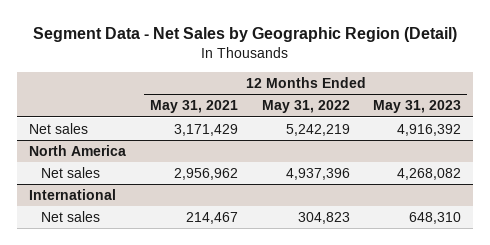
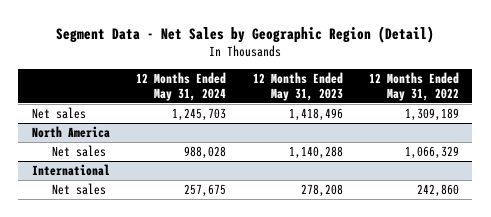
- | 12 Months Ended May 31, 2021 | 12 Months Ended May 31, 2022 | 12 Months Ended May 31, 2023
+ | 12 Months Ended May 31, 2024 | 12 Months Ended May 31, 2023 | 12 Months Ended May 31, 2022
- Net sales | 3,171,429 | 5,242,219 | 4,916,392
+ Net sales | 1,245,703 | 1,418,496 | 1,309,189
@ North America
- Net sales | 2,956,962 | 4,937,396 | 4,268,082
+ Net sales | 988,028 | 1,140,288 | 1,066,329
@ International
- Net sales | 214,467 | 304,823 | 648,310
+ Net sales | 257,675 | 278,208 | 242,860

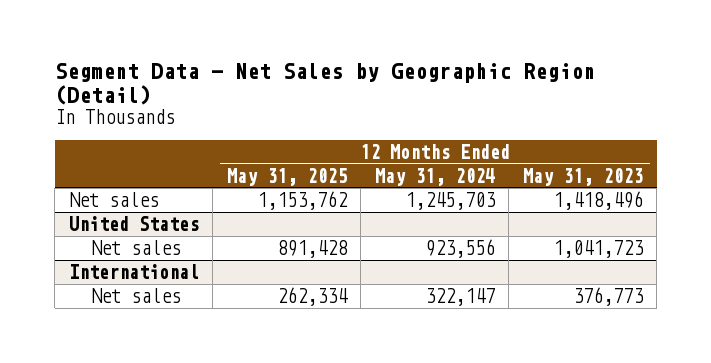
- | 12 Months Ended May 31, 2024 | 12 Months Ended May 31, 2023 | 12 Months Ended May 31, 2022
+ | 12 Months Ended May 31, 2025 | 12 Months Ended May 31, 2024 | 12 Months Ended May 31, 2023
- North America
- Net sales | 988,028 | 1,140,288 | 1,066,329
+ United States
+ Net sales | 891,428 | 923,556 | 1,041,723
@ International
- Net sales | 257,675 | 278,208 | 242,860
+ Net sales | 262,334 | 322,147 | 376,773

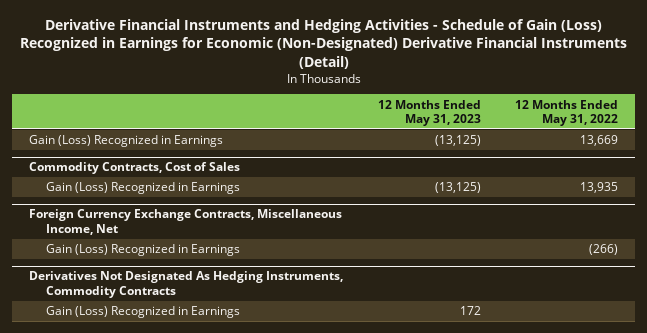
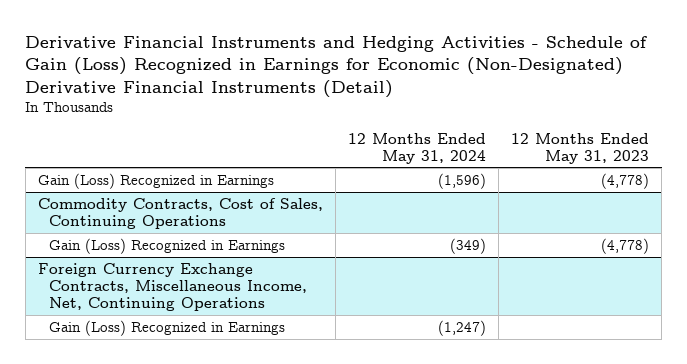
- | 12 Months Ended May 31, 2023 | 12 Months Ended May 31, 2022
+ | 12 Months Ended May 31, 2024 | 12 Months Ended May 31, 2023
- Gain (Loss) Recognized in Earnings | (13,125) | 13,669
- Commodity Contracts, Cost of Sales
- Gain (Loss) Recognized in Earnings | (13,125) | 13,935
- Foreign Currency Exchange Contracts, Miscellaneous Income, Net
+ Gain (Loss) Recognized in Earnings | (1,596) | (4,778)
+ Commodity Contracts, Cost of Sales, Continuing Operations
+ Gain (Loss) Recognized in Earnings | (349) | (4,778)
+ Foreign Currency Exchange Contracts, Miscellaneous Income, Net, Continuing Operations
- Derivatives Not Designated As Hedging Instruments, Commodity Contracts
- Gain (Loss) Recognized in Earnings | 172 |

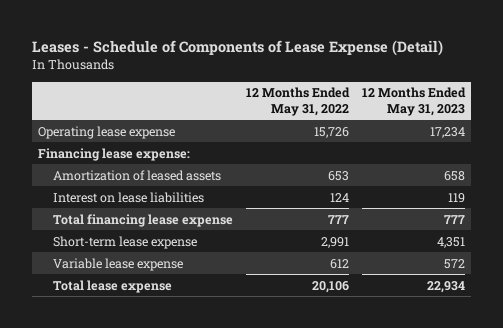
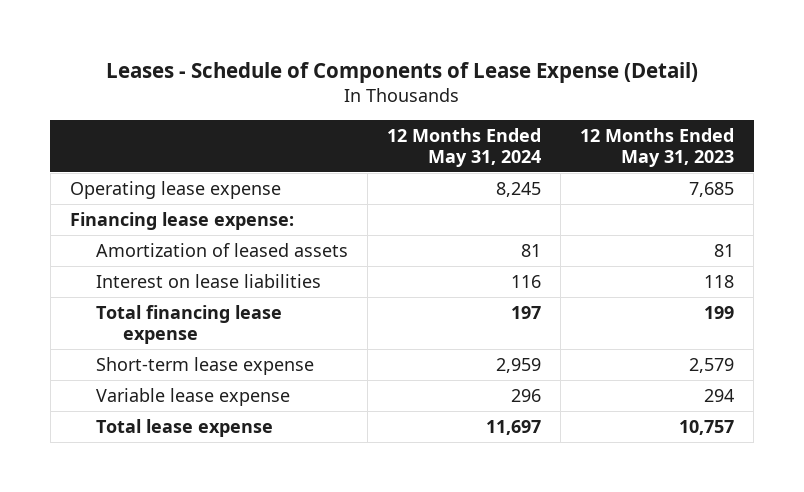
- | 12 Months Ended May 31, 2022 | 12 Months Ended May 31, 2023
+ | 12 Months Ended May 31, 2024 | 12 Months Ended May 31, 2023
- Operating lease expense | 15,726 | 17,234
+ Operating lease expense | 8,245 | 7,685
- Amortization of leased assets | 653 | 658
- Interest on lease liabilities | 124 | 119
- Total financing lease expense | 777 | 777
- Short-term lease expense | 2,991 | 4,351
- Variable lease expense | 612 | 572
- Total lease expense | 20,106 | 22,934
+ Amortization of leased assets | 81 | 81
+ Interest on lease liabilities | 116 | 118
+ Total financing lease expense | 197 | 199
+ Short-term lease expense | 2,959 | 2,579
+ Variable lease expense | 296 | 294
+ Total lease expense | 11,697 | 10,757

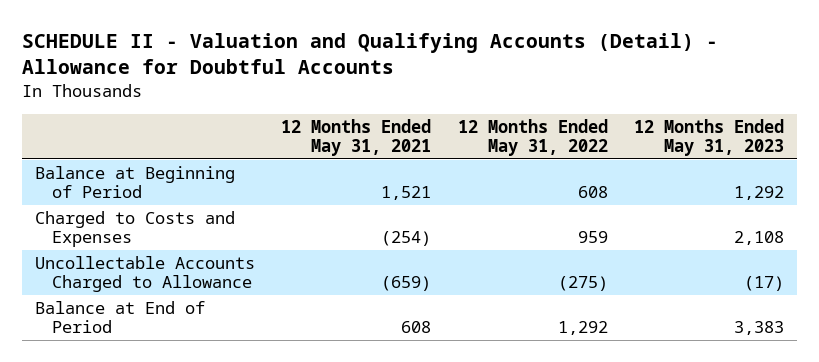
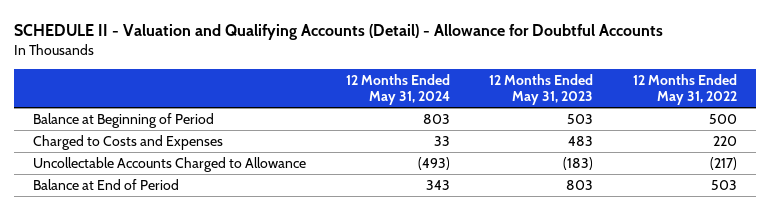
- | 12 Months Ended May 31, 2021 | 12 Months Ended May 31, 2022 | 12 Months Ended May 31, 2023
+ | 12 Months Ended May 31, 2024 | 12 Months Ended May 31, 2023 | 12 Months Ended May 31, 2022
- Balance at Beginning of Period | 1,521 | 608 | 1,292
- Charged to Costs and Expenses | (254) | 959 | 2,108
- Uncollectable Accounts Charged to Allowance | (659) | (275) | (17)
- Balance at End of Period | 608 | 1,292 | 3,383
+ Balance at Beginning of Period | 803 | 503 | 500
+ Charged to Costs and Expenses | 33 | 483 | 220
+ Uncollectable Accounts Charged to Allowance | (493) | (183) | (217)
+ Balance at End of Period | 343 | 803 | 503

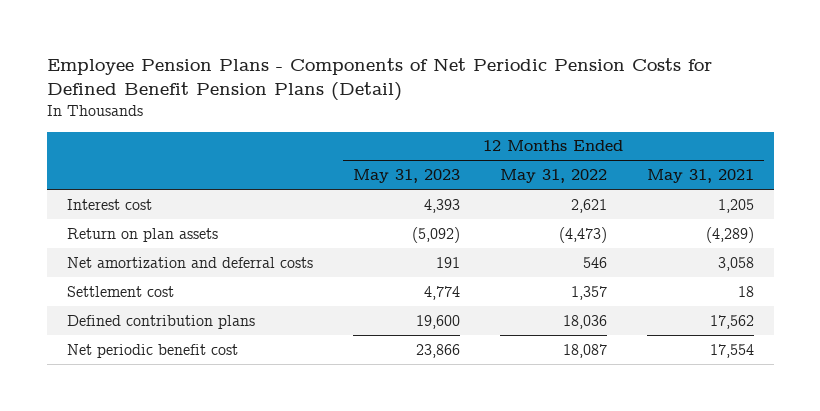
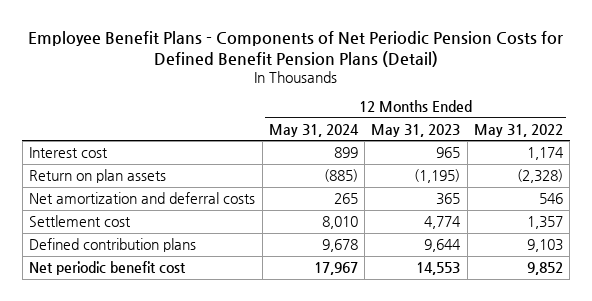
- Employee Pension Plans - Components of Net Periodic Pension Costs for Defined Benefit Pension Plans (Detail)
+ Employee Benefit Plans - Components of Net Periodic Pension Costs for Defined Benefit Pension Plans (Detail)
- | 12 Months Ended May 31, 2023 | 12 Months Ended May 31, 2022 | 12 Months Ended May 31, 2021
+ | 12 Months Ended May 31, 2024 | 12 Months Ended May 31, 2023 | 12 Months Ended May 31, 2022
- Interest cost | 4,393 | 2,621 | 1,205
- Return on plan assets | (5,092) | (4,473) | (4,289)
- Net amortization and deferral costs | 191 | 546 | 3,058
+ Interest cost | 899 | 965 | 1,174
+ Return on plan assets | (885) | (1,195) | (2,328)
+ Net amortization and deferral costs | 265 | 365 | 546
- Defined contribution plans | 19,600 | 18,036 | 17,562
- Net periodic benefit cost | 23,866 | 18,087 | 17,554
+ Defined contribution plans | 9,678 | 9,644 | 9,103
+ Net periodic benefit cost | 17,967 | 14,553 | 9,852

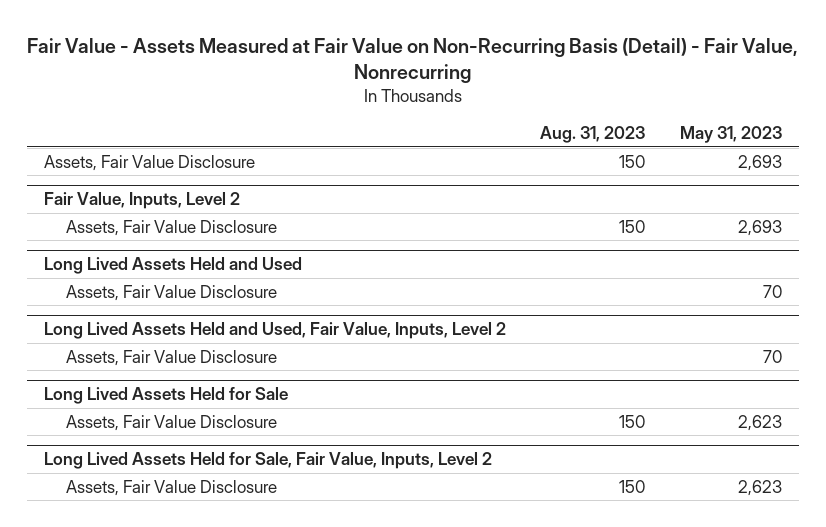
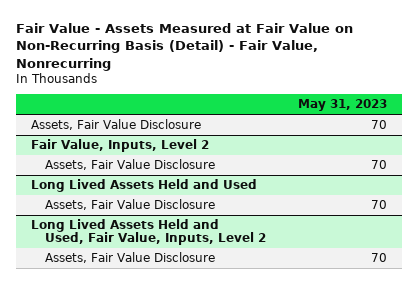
- | Aug. 31, 2023 | May 31, 2023
+ | May 31, 2023
- Assets, Fair Value Disclosure | 150 | 2,693
+ Assets, Fair Value Disclosure | 70
@ Fair Value, Inputs, Level 2
- Assets, Fair Value Disclosure | 150 | 2,693
+ Assets, Fair Value Disclosure | 70
- Long Lived Assets Held for Sale
- Assets, Fair Value Disclosure | 150 | 2,623
- Long Lived Assets Held for Sale, Fair Value, Inputs, Level 2
- Assets, Fair Value Disclosure | 150 | 2,623

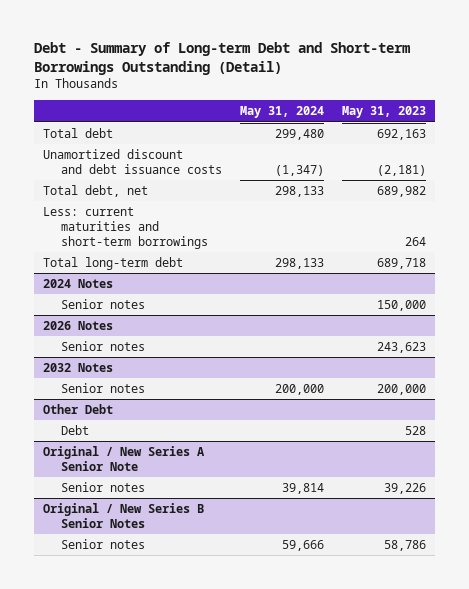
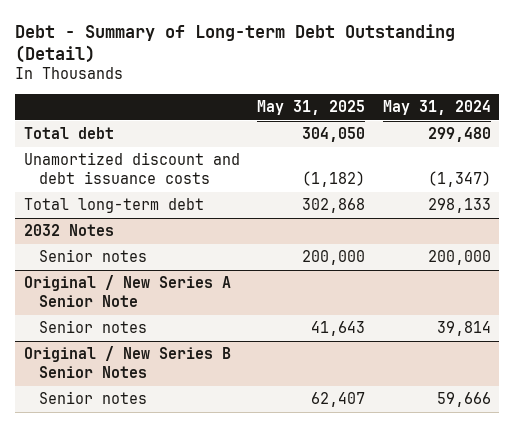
- Debt - Summary of Long-term Debt and Short-term Borrowings Outstanding (Detail)
+ Debt - Summary of Long-term Debt Outstanding (Detail)
- | May 31, 2024 | May 31, 2023
+ | May 31, 2025 | May 31, 2024
- Total debt, net | 298,133 | 689,982
- Less: current maturities and short-term borrowings | | 264
- 2024 Notes
- Senior notes | | 150,000
- 2026 Notes
- Senior notes | | 243,623
- Other Debt
- Debt | | 528

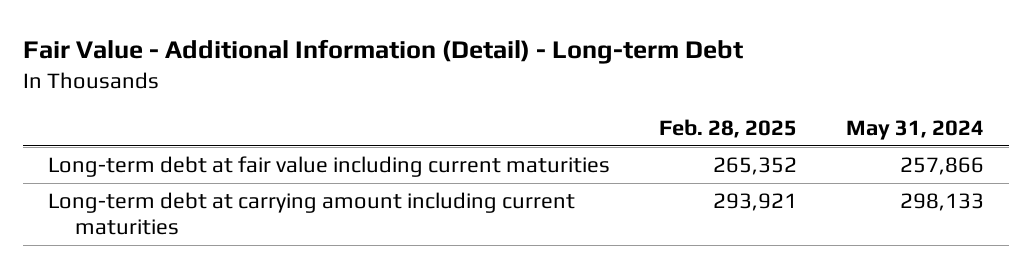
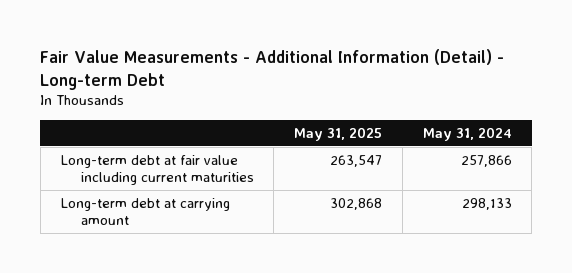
- Fair Value - Additional Information (Detail) - Long-term Debt
+ Fair Value Measurements - Additional Information (Detail) - Long-term Debt
- | Feb. 28, 2025 | May 31, 2024
+ | May 31, 2025 | May 31, 2024
- Long-term debt at carrying amount including current maturities | 293,921 | 298,133
+ Long-term debt at carrying amount | 302,868 | 298,133

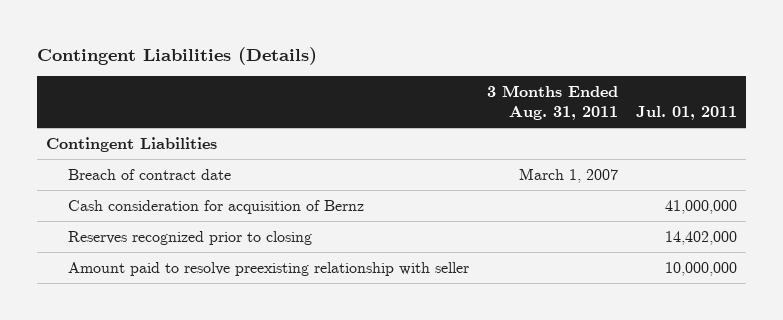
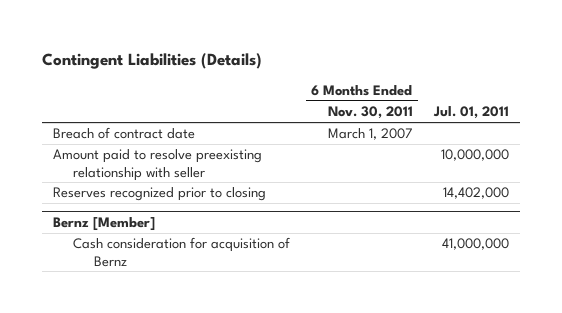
- | 3 Months Ended Aug. 31, 2011 | Jul. 01, 2011
+ | 6 Months Ended Nov. 30, 2011 | Jul. 01, 2011
- Contingent Liabilities
- Cash consideration for acquisition of Bernz | | 41,000,000
moved down: Reserves recognized prior to closing | | 14,402,000
+ Bernz [Member]
+ Cash consideration for acquisition of Bernz | | 41,000,000

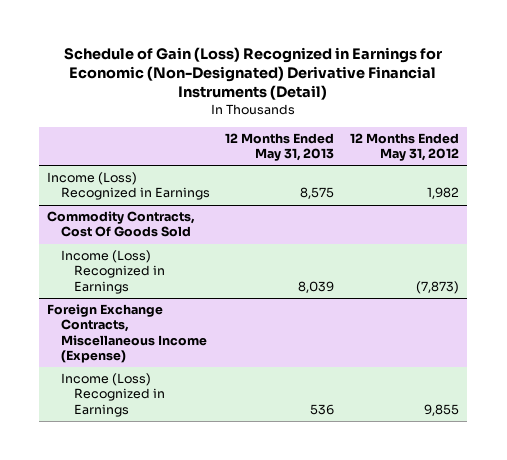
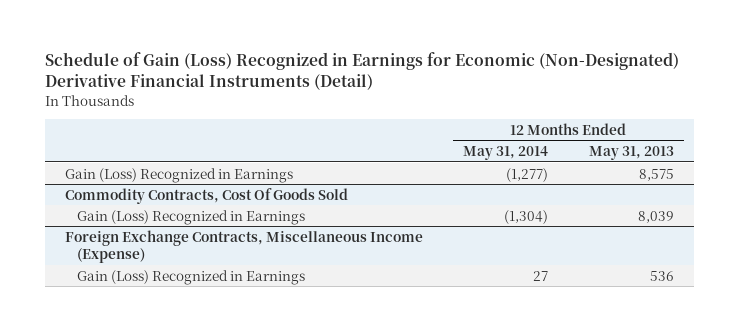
- | 12 Months Ended May 31, 2013 | 12 Months Ended May 31, 2012
+ | 12 Months Ended May 31, 2014 | 12 Months Ended May 31, 2013
- Income (Loss) Recognized in Earnings | 8,575 | 1,982
+ Gain (Loss) Recognized in Earnings | (1,277) | 8,575
@ Commodity Contracts, Cost Of Goods Sold
- Income (Loss) Recognized in Earnings | 8,039 | (7,873)
+ Gain (Loss) Recognized in Earnings | (1,304) | 8,039
@ Foreign Exchange Contracts, Miscellaneous Income (Expense)
- Income (Loss) Recognized in Earnings | 536 | 9,855
+ Gain (Loss) Recognized in Earnings | 27 | 536

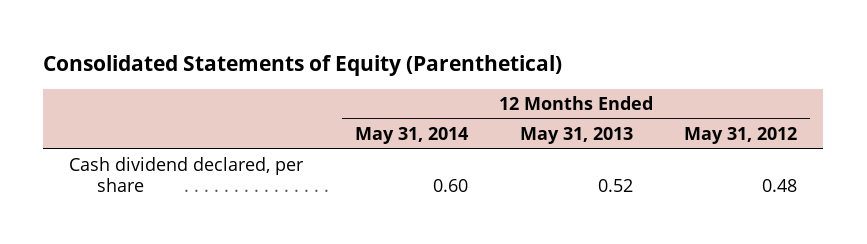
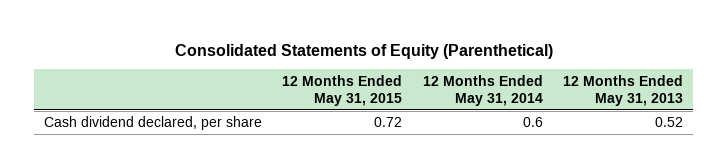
- | 12 Months Ended May 31, 2014 | 12 Months Ended May 31, 2013 | 12 Months Ended May 31, 2012
+ | 12 Months Ended May 31, 2015 | 12 Months Ended May 31, 2014 | 12 Months Ended May 31, 2013
- Cash dividend declared, per share | 0.60 | 0.52 | 0.48
+ Cash dividend declared, per share | 0.72 | 0.6 | 0.52

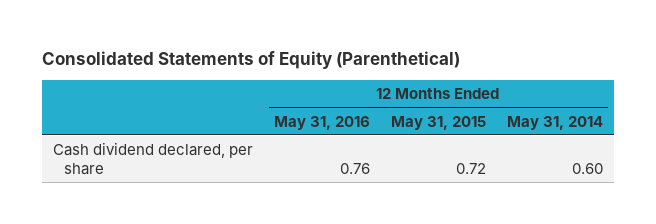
- | 12 Months Ended May 31, 2015 | 12 Months Ended May 31, 2014 | 12 Months Ended May 31, 2013
+ | 12 Months Ended May 31, 2016 | 12 Months Ended May 31, 2015 | 12 Months Ended May 31, 2014
- Cash dividend declared, per share | 0.72 | 0.6 | 0.52
+ Cash dividend declared, per share | 0.76 | 0.72 | 0.60

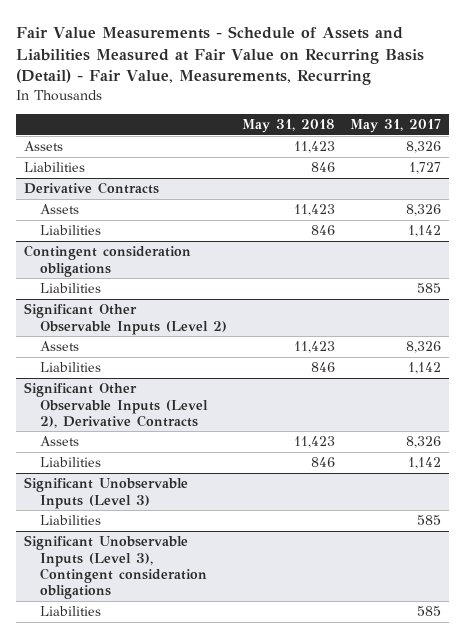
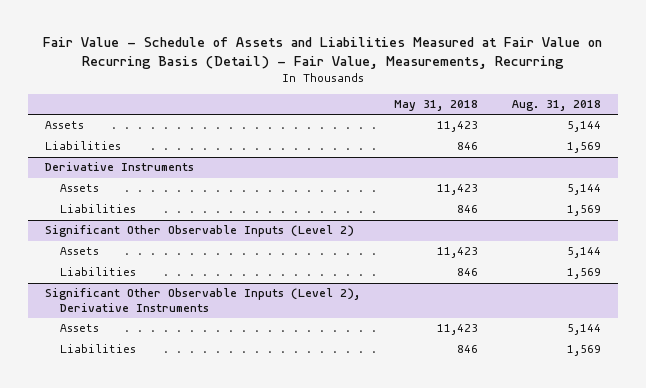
- Fair Value Measurements - Schedule of Assets and Liabilities Measured at Fair Value on Recurring Basis (Detail) - Fair Value, Measurements, Recurring
+ Fair Value - Schedule of Assets and Liabilities Measured at Fair Value on Recurring Basis (Detail) - Fair Value, Measurements, Recurring
- | May 31, 2018 | May 31, 2017
+ | May 31, 2018 | Aug. 31, 2018
- Derivative Contracts
+ Derivative Instruments
- Contingent consideration obligations
- Liabilities | | 585
- Significant Other Observable Inputs (Level 2), Derivative Contracts
+ Significant Other Observable Inputs (Level 2), Derivative Instruments
- Significant Unobservable Inputs (Level 3)
- Liabilities | | 585
- Significant Unobservable Inputs (Level 3), Contingent consideration obligations
- Liabilities | | 585

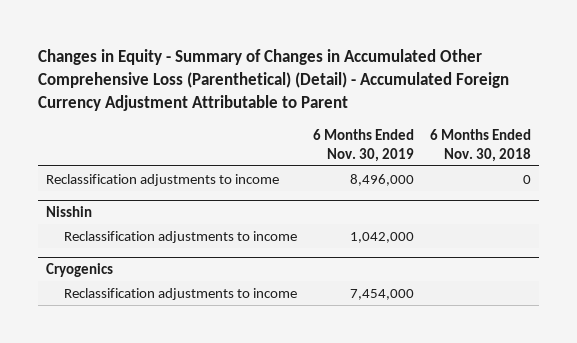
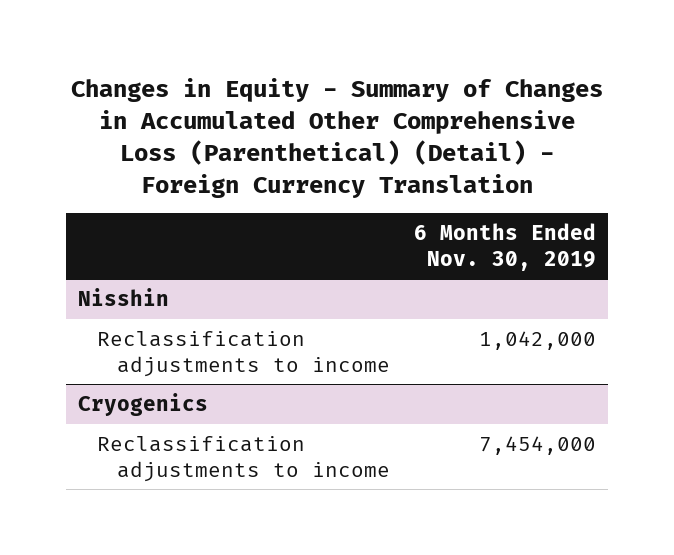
- Changes in Equity - Summary of Changes in Accumulated Other Comprehensive Loss (Parenthetical) (Detail) - Accumulated Foreign Currency Adjustment Attributable to Parent
+ Changes in Equity - Summary of Changes in Accumulated Other Comprehensive Loss (Parenthetical) (Detail) - Foreign Currency Translation
- | 6 Months Ended Nov. 30, 2019 | 6 Months Ended Nov. 30, 2018
+ | 6 Months Ended Nov. 30, 2019
- Reclassification adjustments to income | 8,496,000 | 0

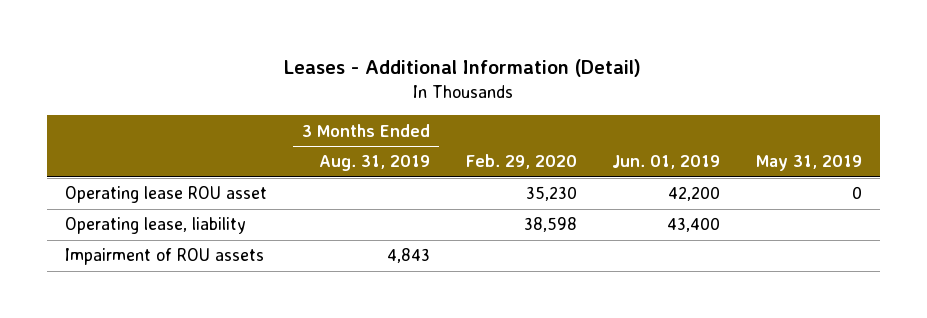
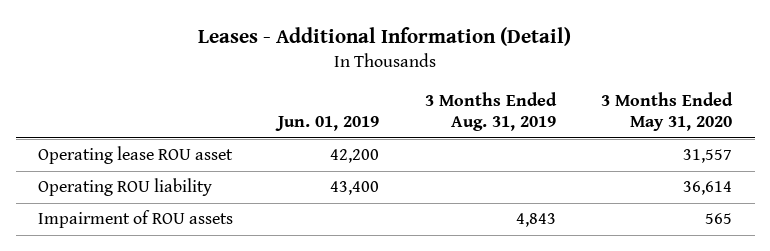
- | 3 Months Ended Aug. 31, 2019 | Feb. 29, 2020 | Jun. 01, 2019 | May 31, 2019
+ | Jun. 01, 2019 | 3 Months Ended Aug. 31, 2019 | 3 Months Ended May 31, 2020
- Operating lease, liability | | 38,598 | 43,400 |
+ Operating ROU liability | 43,400 | | 36,614

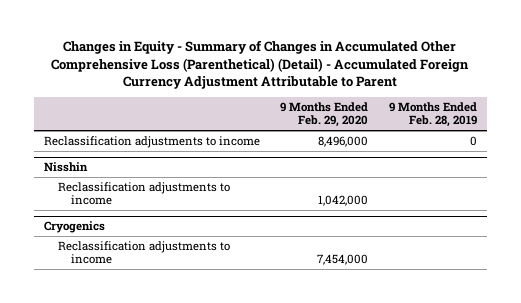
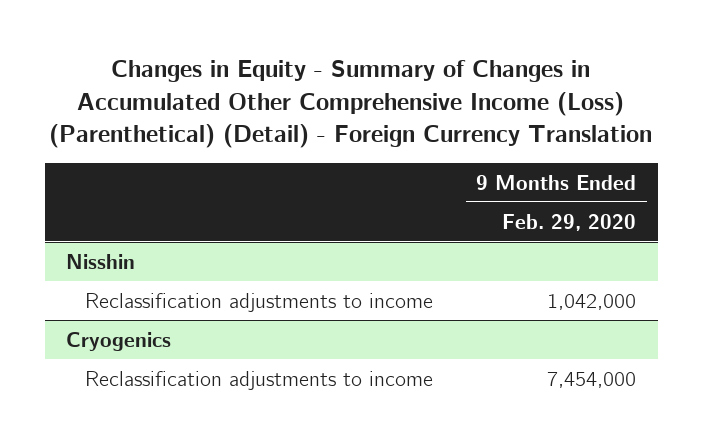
- Changes in Equity - Summary of Changes in Accumulated Other Comprehensive Loss (Parenthetical) (Detail) - Accumulated Foreign Currency Adjustment Attributable to Parent
+ Changes in Equity - Summary of Changes in Accumulated Other Comprehensive Income (Loss) (Parenthetical) (Detail) - Foreign Currency Translation
- | 9 Months Ended Feb. 29, 2020 | 9 Months Ended Feb. 28, 2019
+ | 9 Months Ended Feb. 29, 2020
- Reclassification adjustments to income | 8,496,000 | 0

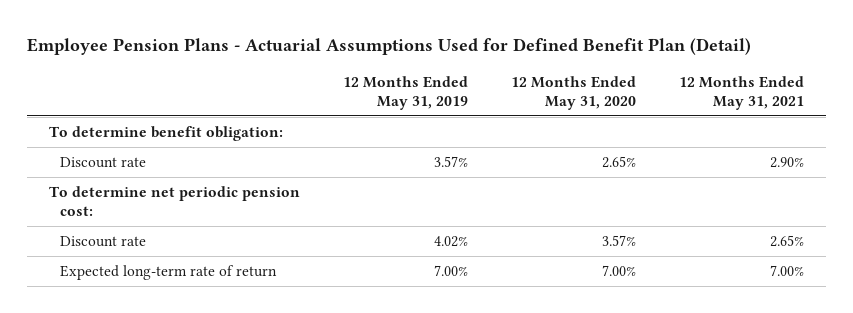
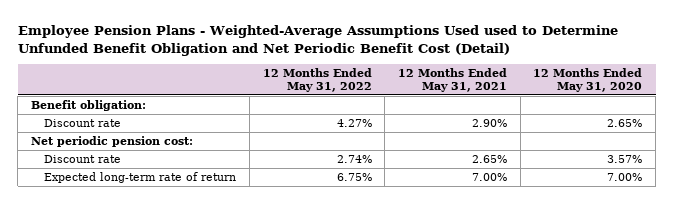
- Employee Pension Plans - Actuarial Assumptions Used for Defined Benefit Plan (Detail)
+ Employee Pension Plans - Weighted-Average Assumptions Used used to Determine Unfunded Benefit Obligation and Net Periodic Benefit Cost (Detail)
- | 12 Months Ended May 31, 2019 | 12 Months Ended May 31, 2020 | 12 Months Ended May 31, 2021
+ | 12 Months Ended May 31, 2022 | 12 Months Ended May 31, 2021 | 12 Months Ended May 31, 2020
- To determine benefit obligation:
+ Benefit obligation:
- To determine net periodic pension cost:
+ Net periodic pension cost:

